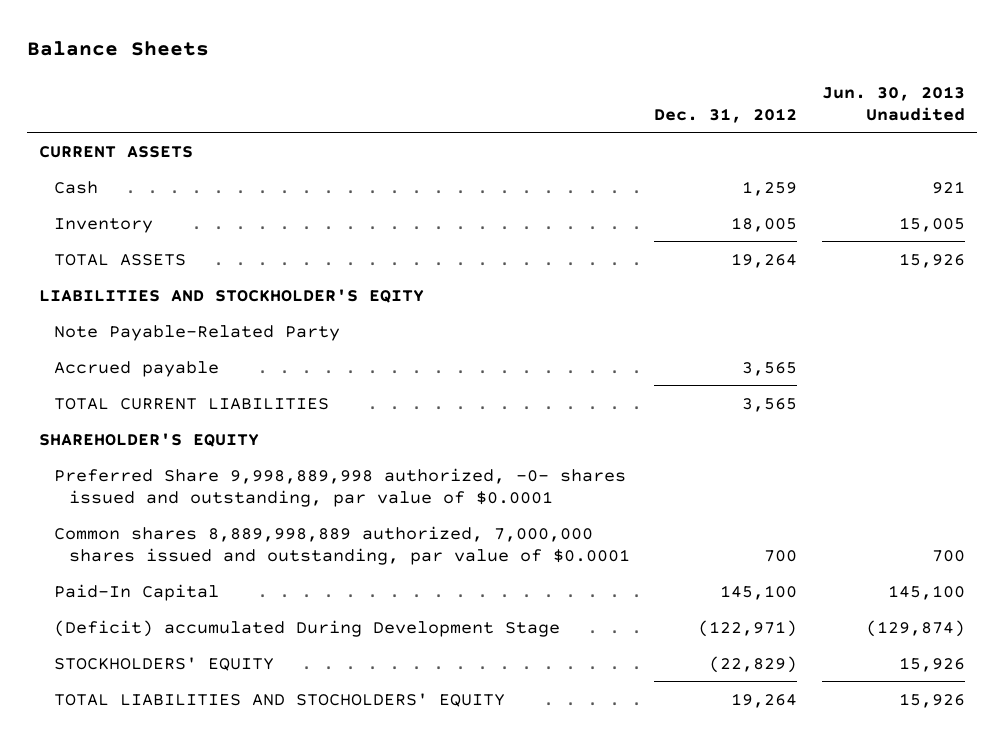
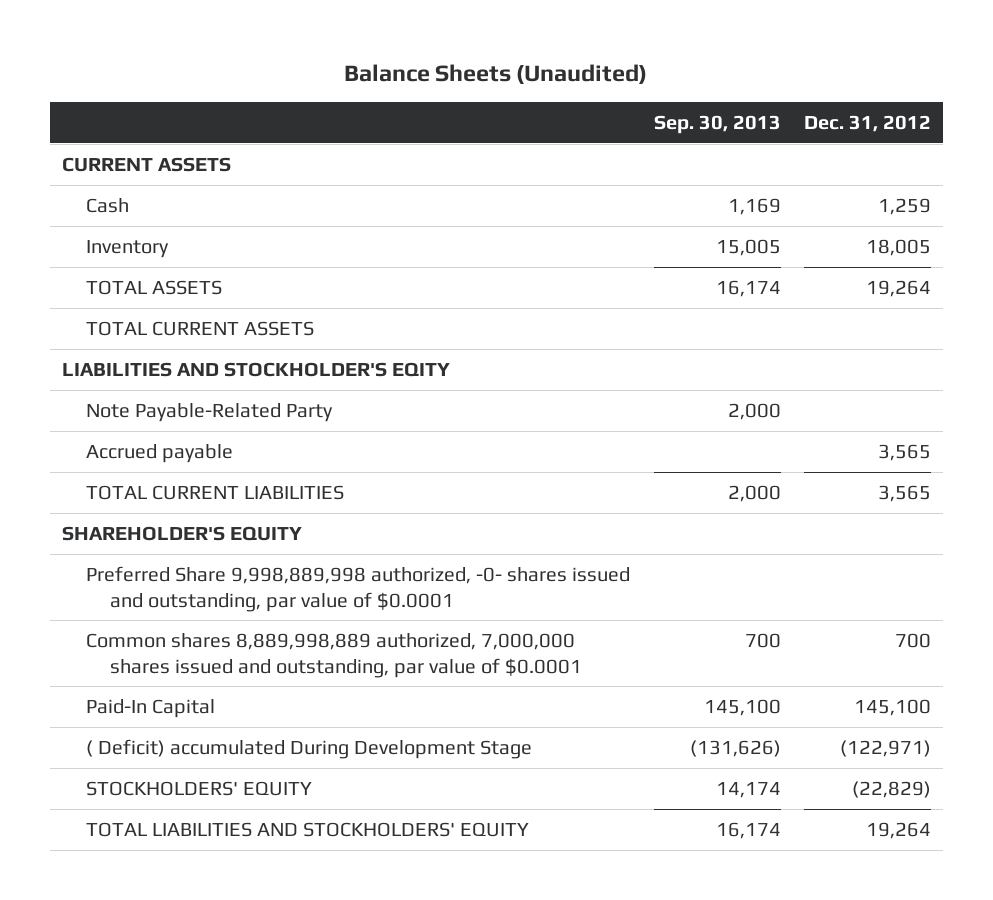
- Balance Sheets
+ Balance Sheets (Unaudited)
- | Dec. 31, 2012 | Jun. 30, 2013 Unaudited
+ | Sep. 30, 2013 | Dec. 31, 2012
+ TOTAL CURRENT ASSETS
- (Deficit) accumulated During Development Stage | (122,971) | (129,874)
+ ( Deficit) accumulated During Development Stage | (131,626) | (122,971)
- TOTAL LIABILITIES AND STOCHOLDERS' EQUITY | 19,264 | 15,926
+ TOTAL LIABILITIES AND STOCKHOLDERS' EQUITY | 16,174 | 19,264

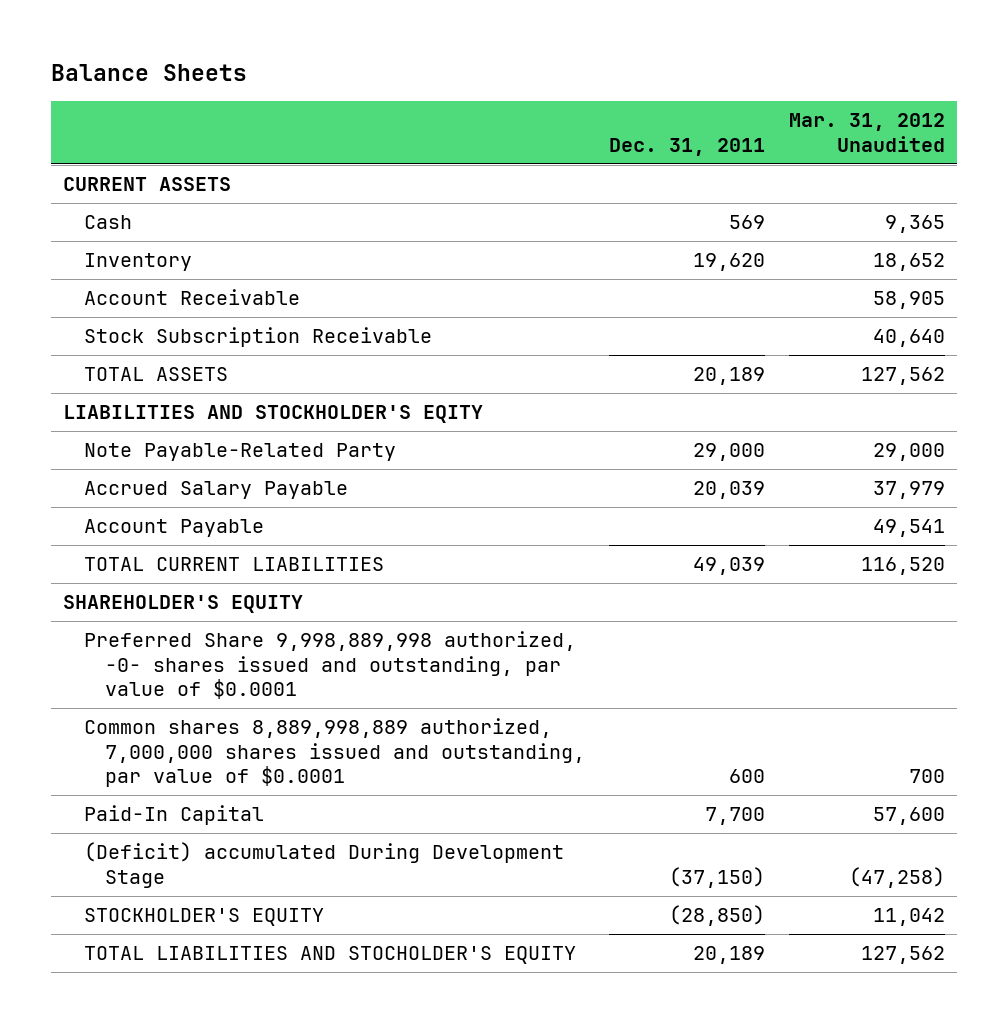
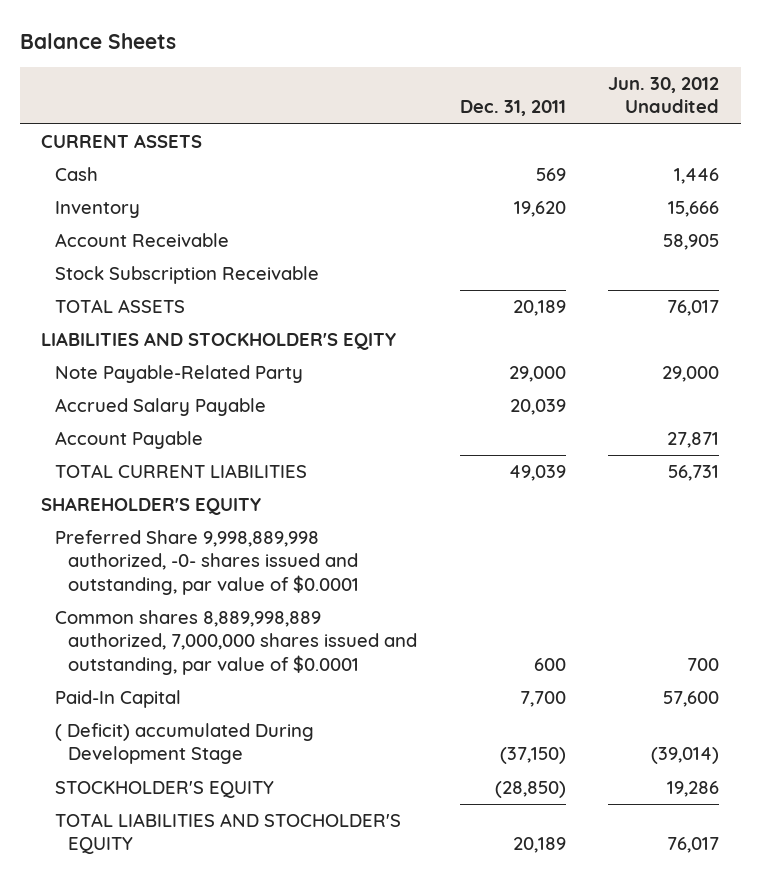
- | Dec. 31, 2011 | Mar. 31, 2012 Unaudited
+ | Dec. 31, 2011 | Jun. 30, 2012 Unaudited
- (Deficit) accumulated During Development Stage | (37,150) | (47,258)
+ ( Deficit) accumulated During Development Stage | (37,150) | (39,014)

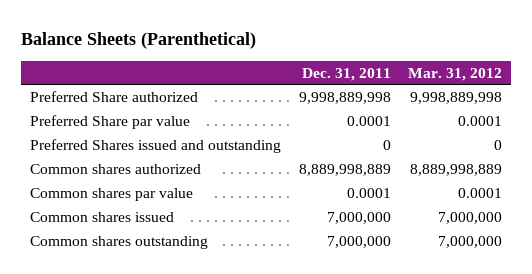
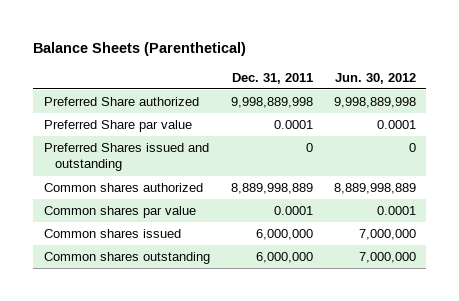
- | Dec. 31, 2011 | Mar. 31, 2012
+ | Dec. 31, 2011 | Jun. 30, 2012
- Common shares issued | 7,000,000 | 7,000,000
- Common shares outstanding | 7,000,000 | 7,000,000
+ Common shares issued | 6,000,000 | 7,000,000
+ Common shares outstanding | 6,000,000 | 7,000,000

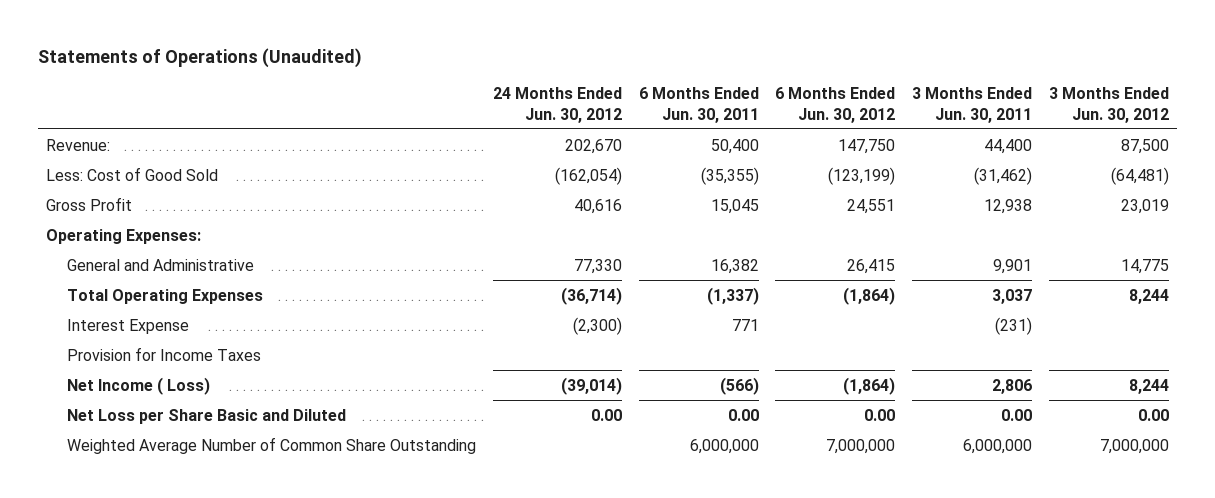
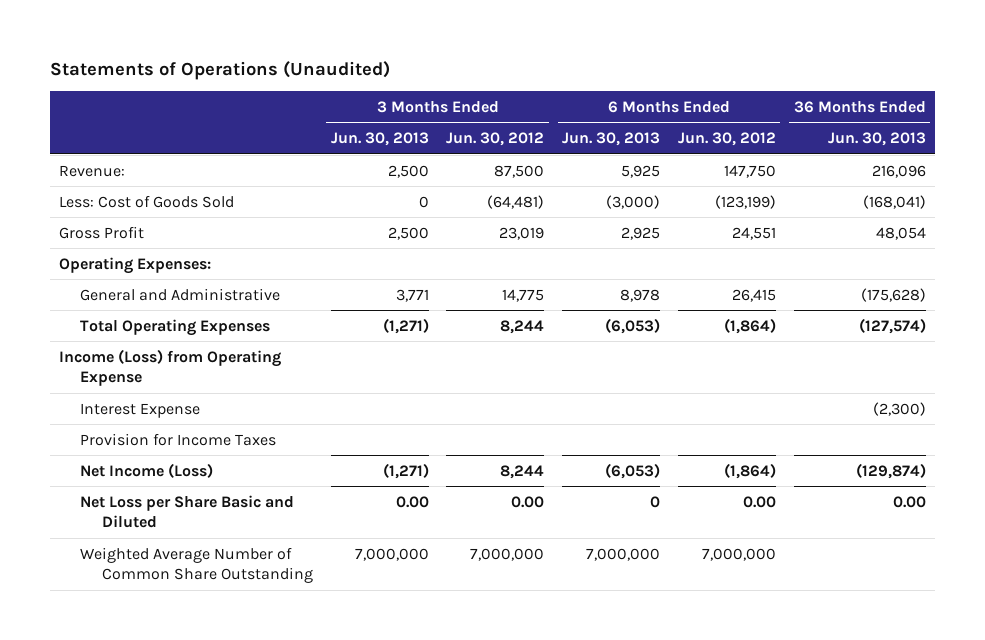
- | 24 Months Ended Jun. 30, 2012 | 6 Months Ended Jun. 30, 2011 | 6 Months Ended Jun. 30, 2012 | 3 Months Ended Jun. 30, 2011 | 3 Months Ended Jun. 30, 2012
+ | 3 Months Ended Jun. 30, 2013 | 3 Months Ended Jun. 30, 2012 | 6 Months Ended Jun. 30, 2013 | 6 Months Ended Jun. 30, 2012 | 36 Months Ended Jun. 30, 2013
- Less: Cost of Good Sold | (162,054) | (35,355) | (123,199) | (31,462) | (64,481)
+ Less: Cost of Goods Sold | 0 | (64,481) | (3,000) | (123,199) | (168,041)
+ Income (Loss) from Operating Expense
- Net Income ( Loss) | (39,014) | (566) | (1,864) | 2,806 | 8,244
+ Net Income (Loss) | (1,271) | 8,244 | (6,053) | (1,864) | (129,874)

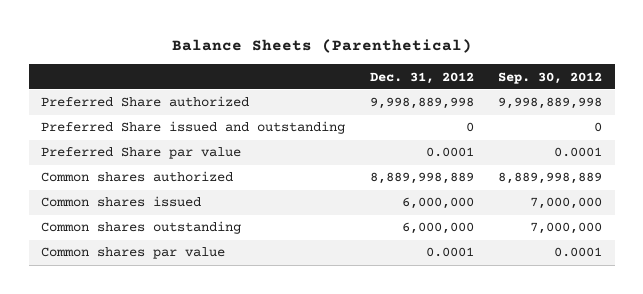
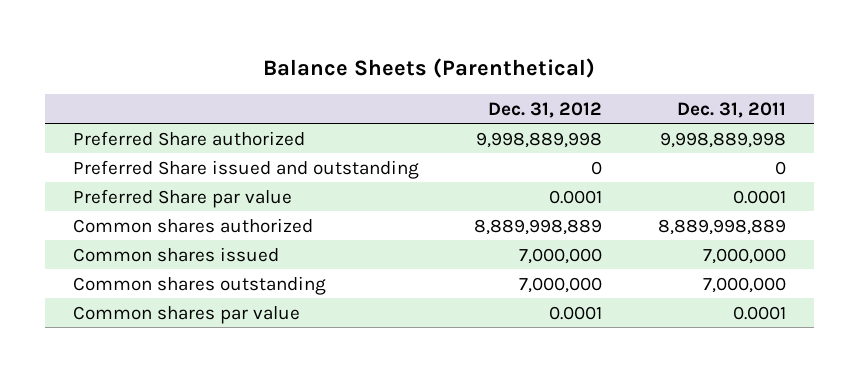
- | Dec. 31, 2012 | Sep. 30, 2012
+ | Dec. 31, 2012 | Dec. 31, 2011
- Common shares issued | 6,000,000 | 7,000,000
- Common shares outstanding | 6,000,000 | 7,000,000
+ Common shares issued | 7,000,000 | 7,000,000
+ Common shares outstanding | 7,000,000 | 7,000,000

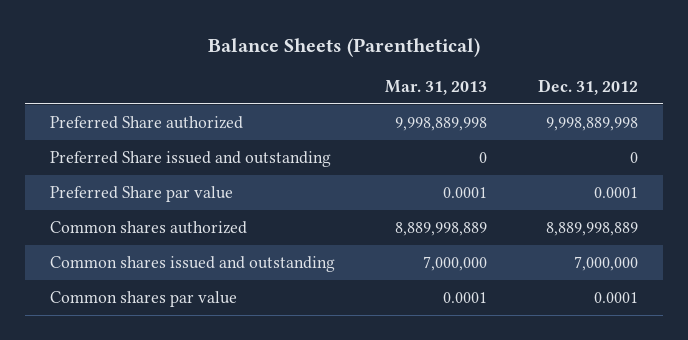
- | Dec. 31, 2012 | Dec. 31, 2011
+ | Mar. 31, 2013 | Dec. 31, 2012
- Common shares issued | 7,000,000 | 7,000,000
- Common shares outstanding | 7,000,000 | 7,000,000
+ Common shares issued and outstanding | 7,000,000 | 7,000,000

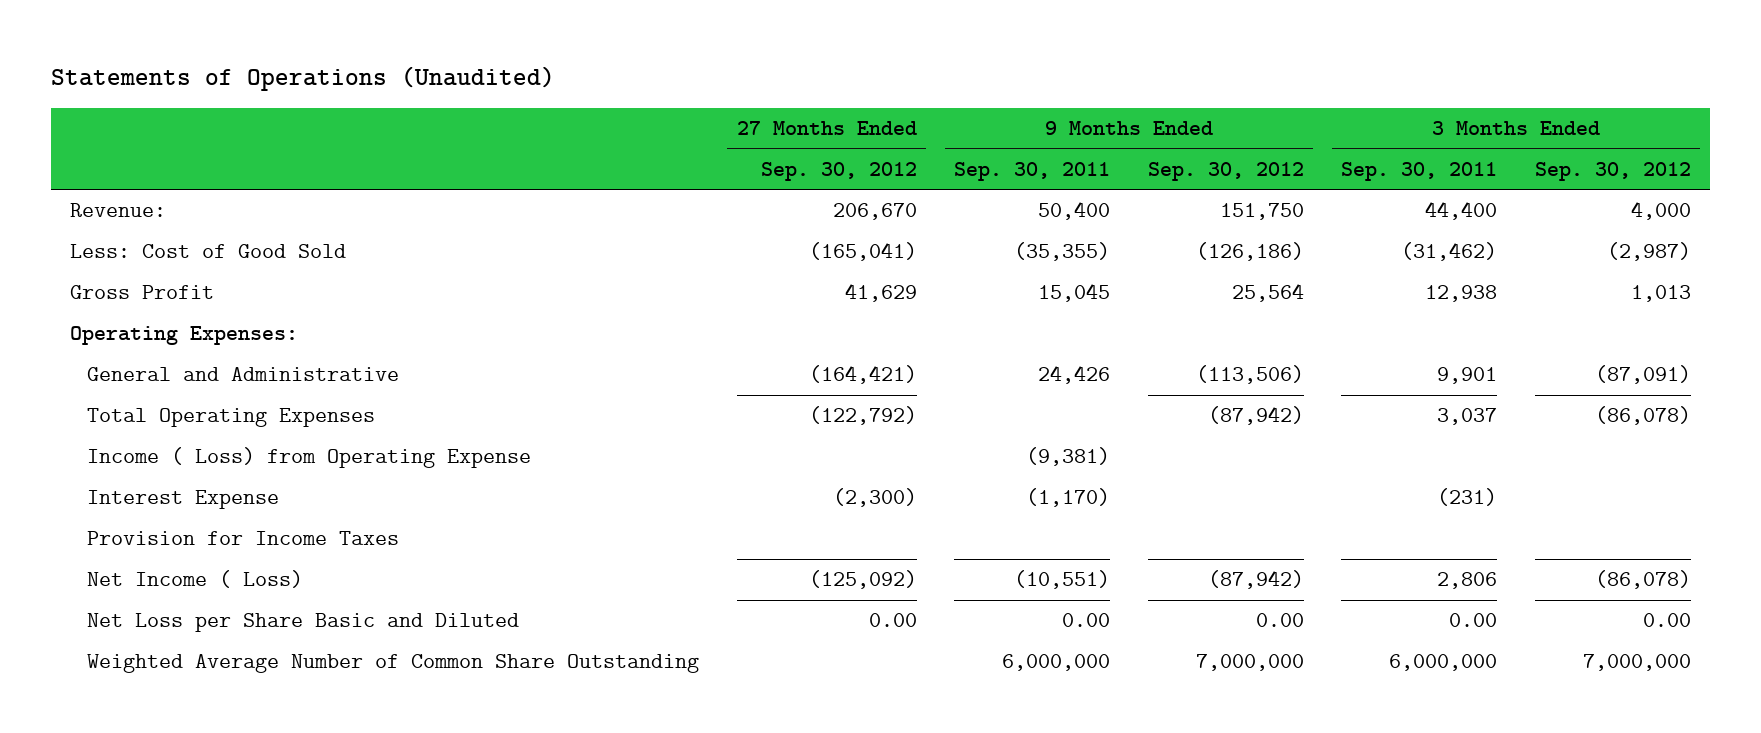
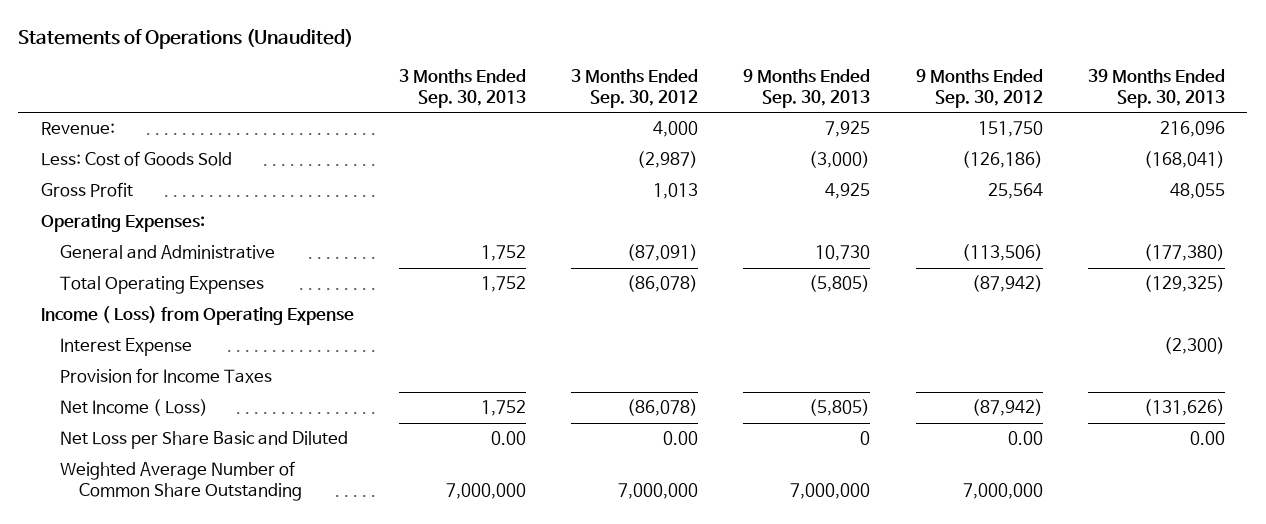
- | 27 Months Ended Sep. 30, 2012 | 9 Months Ended Sep. 30, 2011 | 9 Months Ended Sep. 30, 2012 | 3 Months Ended Sep. 30, 2011 | 3 Months Ended Sep. 30, 2012
+ | 3 Months Ended Sep. 30, 2013 | 3 Months Ended Sep. 30, 2012 | 9 Months Ended Sep. 30, 2013 | 9 Months Ended Sep. 30, 2012 | 39 Months Ended Sep. 30, 2013
- Less: Cost of Good Sold | (165,041) | (35,355) | (126,186) | (31,462) | (2,987)
+ Less: Cost of Goods Sold | | (2,987) | (3,000) | (126,186) | (168,041)

